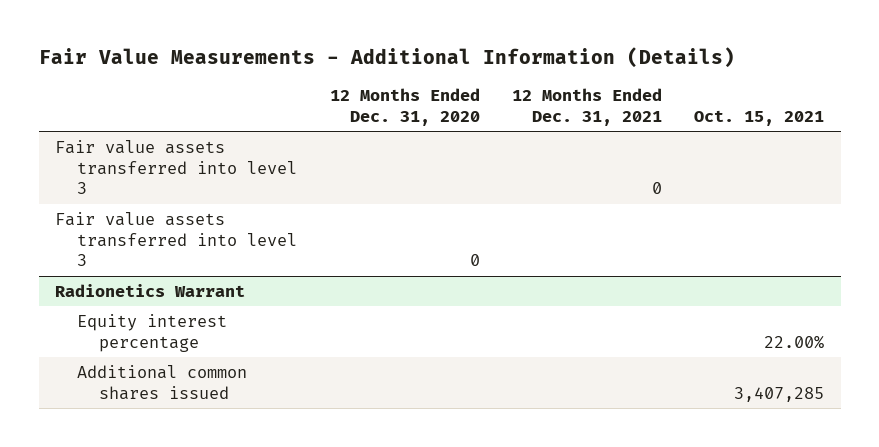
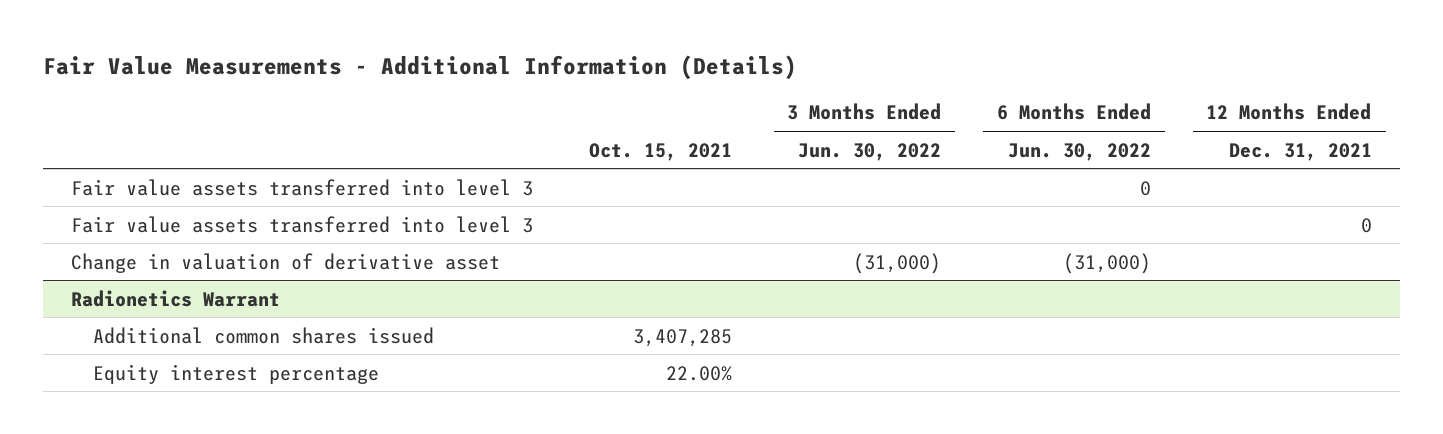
- | 12 Months Ended Dec. 31, 2020 | 12 Months Ended Dec. 31, 2021 | Oct. 15, 2021
+ | Oct. 15, 2021 | 3 Months Ended Jun. 30, 2022 | 6 Months Ended Jun. 30, 2022 | 12 Months Ended Dec. 31, 2021
moved down: Fair value assets transferred into level 3 | | | | 0
+ Change in valuation of derivative asset | | (31,000) | (31,000) |
@ Radionetics Warrant
moved down: Equity interest percentage | 22.00% | | |

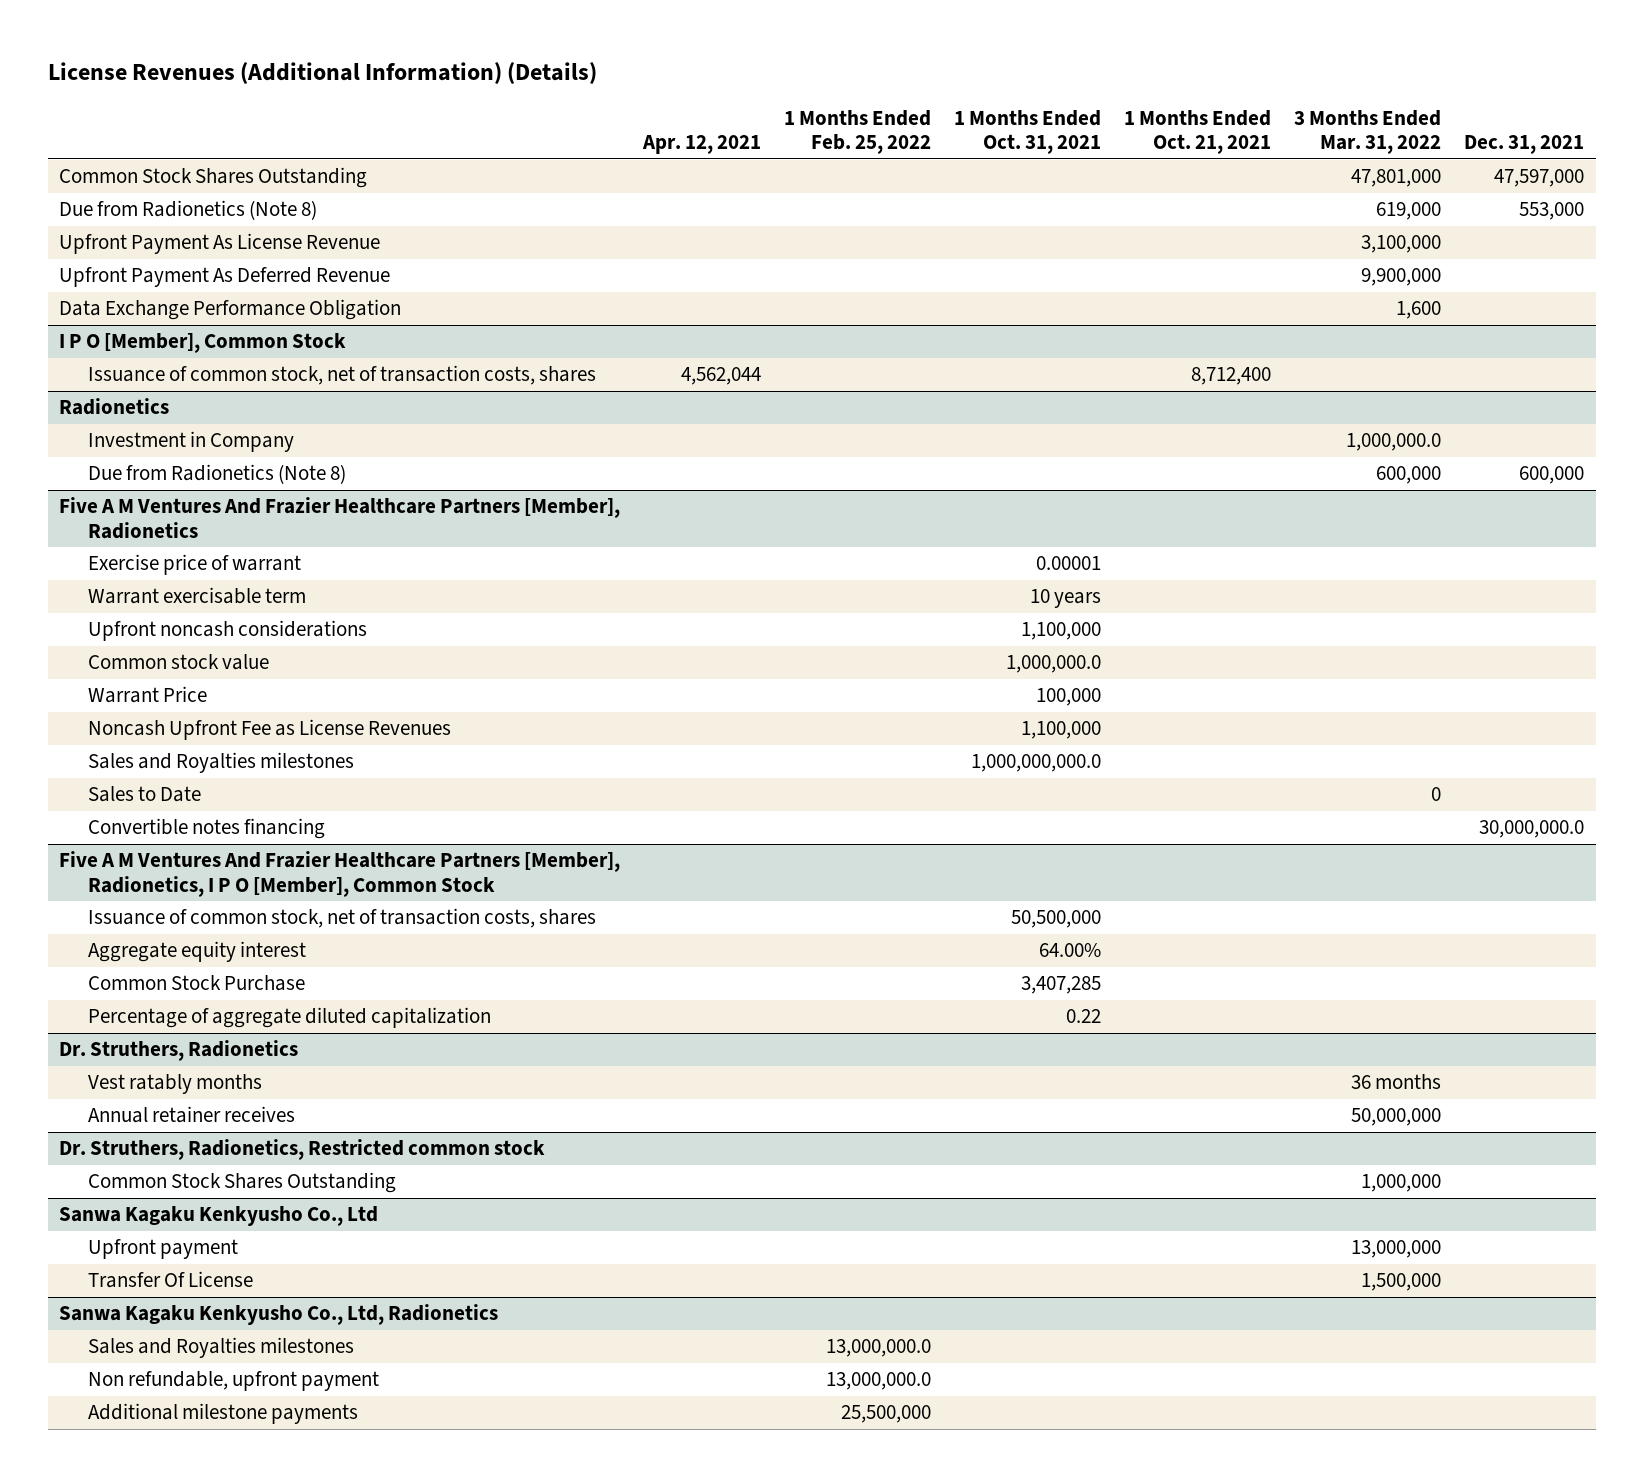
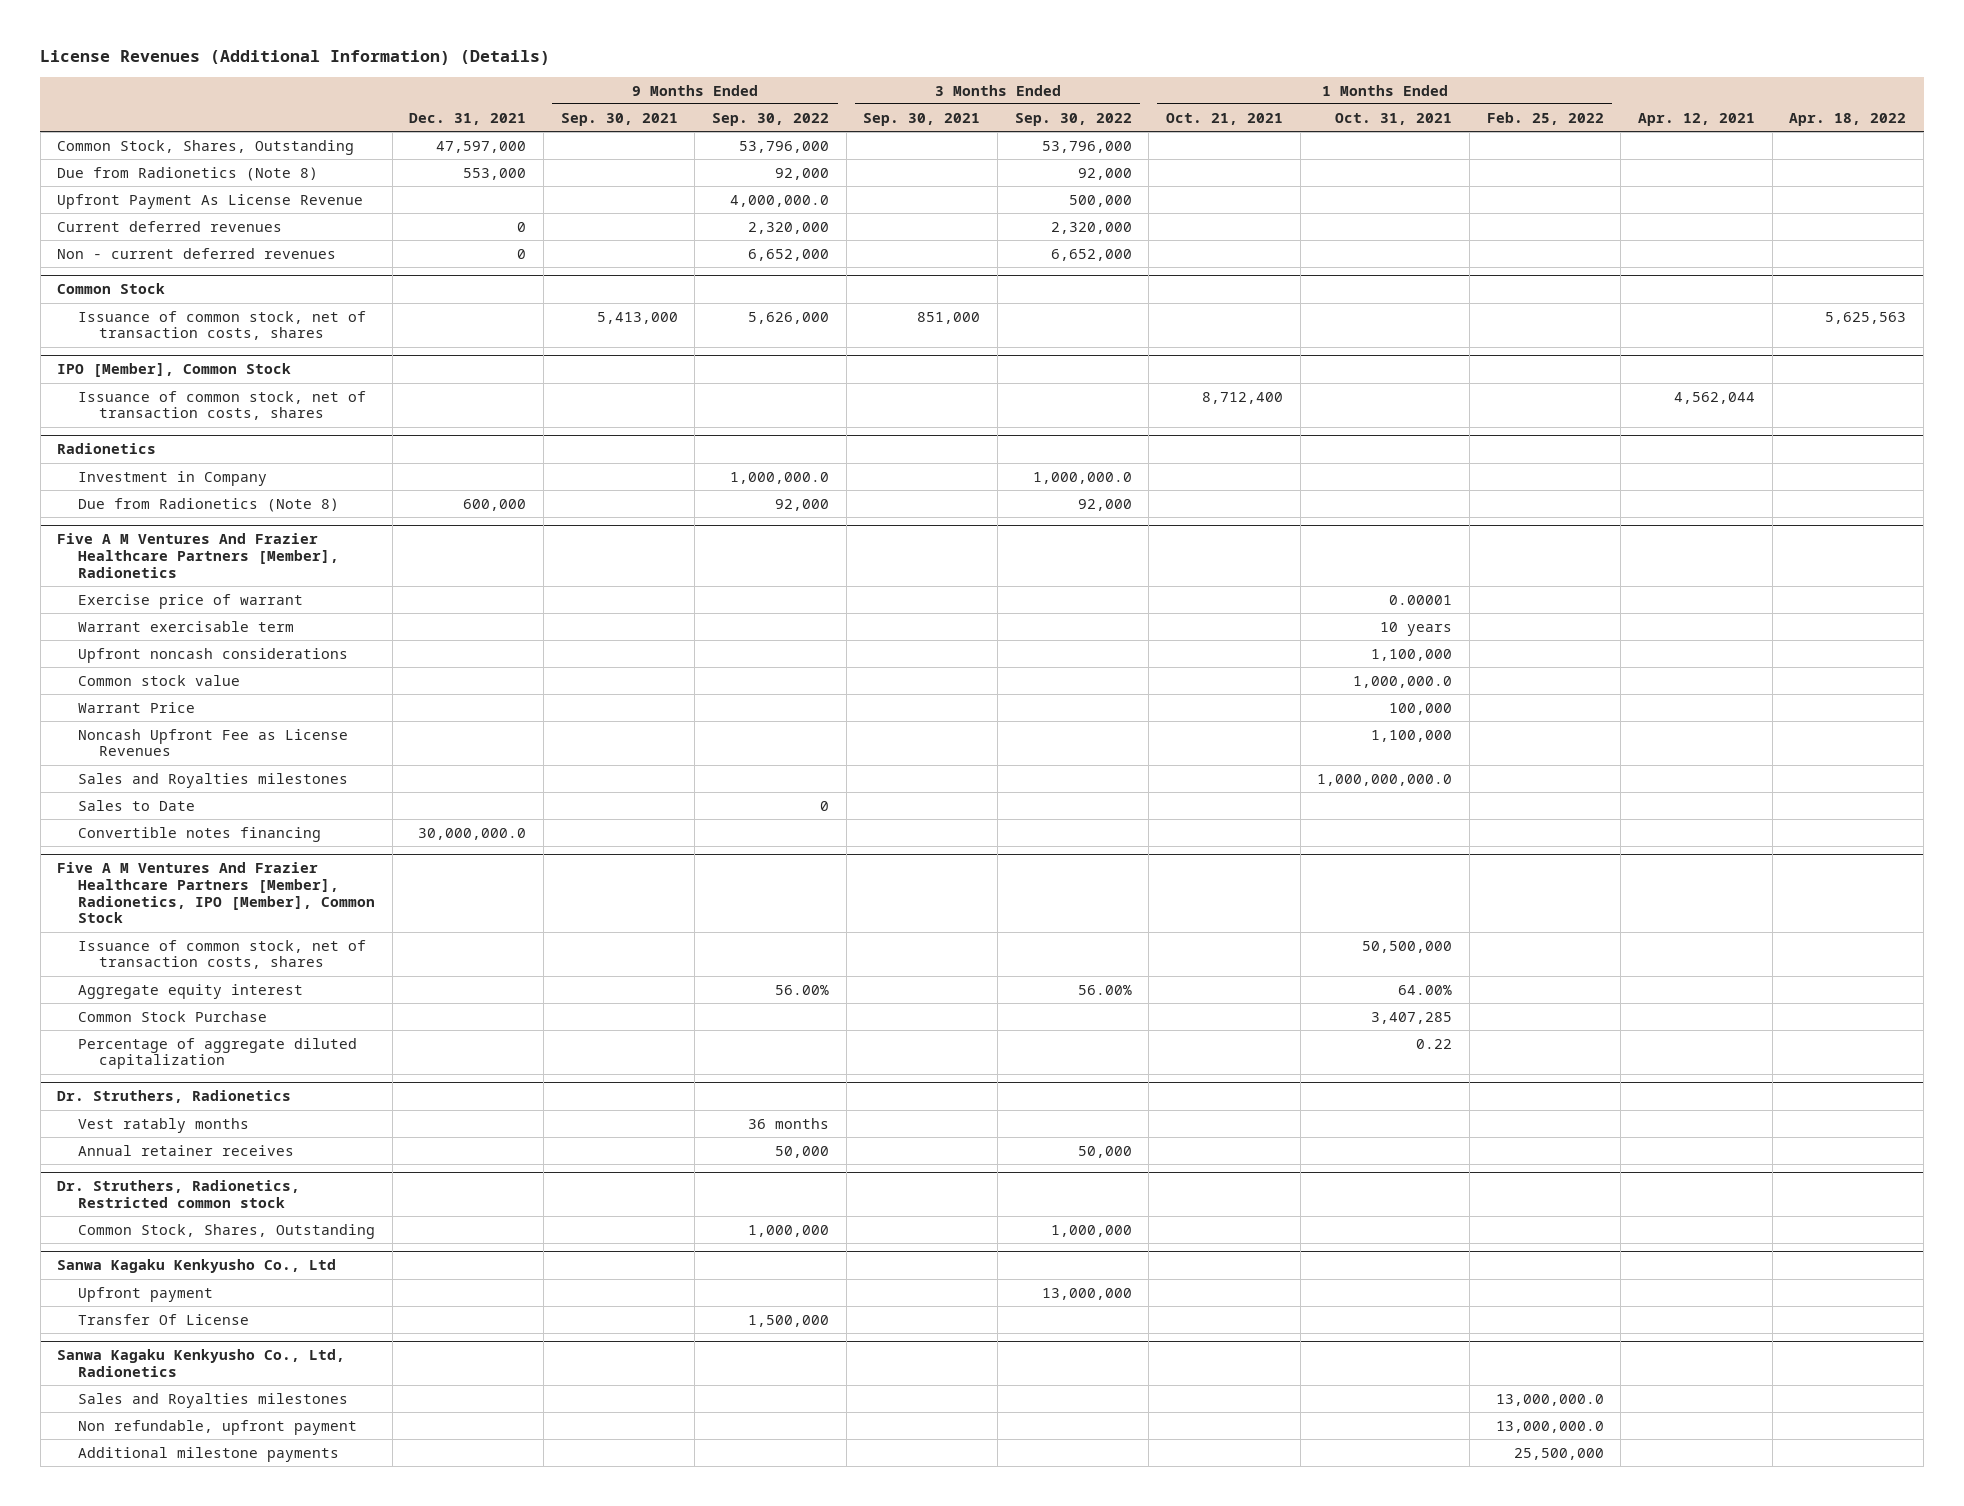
- | Apr. 12, 2021 | 1 Months Ended Feb. 25, 2022 | 1 Months Ended Oct. 31, 2021 | 1 Months Ended Oct. 21, 2021 | 3 Months Ended Mar. 31, 2022 | Dec. 31, 2021
+ | Dec. 31, 2021 | 9 Months Ended Sep. 30, 2021 | 9 Months Ended Sep. 30, 2022 | 3 Months Ended Sep. 30, 2021 | 3 Months Ended Sep. 30, 2022 | 1 Months Ended Oct. 21, 2021 | 1 Months Ended Oct. 31, 2021 | 1 Months Ended Feb. 25, 2022 | Apr. 12, 2021 | Apr. 18, 2022
- Common Stock Shares Outstanding | | | | | 47,801,000 | 47,597,000
+ Common Stock, Shares, Outstanding | 47,597,000 | | 53,796,000 | | 53,796,000 | | | | |
- Upfront Payment As Deferred Revenue | | | | | 9,900,000 |
- Data Exchange Performance Obligation | | | | | 1,600 |
- I P O [Member], Common Stock
+ Current deferred revenues | 0 | | 2,320,000 | | 2,320,000 | | | | |
+ Non - current deferred revenues | 0 | | 6,652,000 | | 6,652,000 | | | | |
+ Common Stock
+ Issuance of common stock, net of transaction costs, shares | | 5,413,000 | 5,626,000 | 851,000 | | | | | | 5,625,563
+ IPO [Member], Common Stock
- Five A M Ventures And Frazier Healthcare Partners [Member], Radionetics, I P O [Member], Common Stock
+ Five A M Ventures And Frazier Healthcare Partners [Member], Radionetics, IPO [Member], Common Stock
@ Dr. Struthers, Radionetics, Restricted common stock
- Common Stock Shares Outstanding | | | | | 1,000,000 |
+ Common Stock, Shares, Outstanding | | | 1,000,000 | | 1,000,000 | | | | |

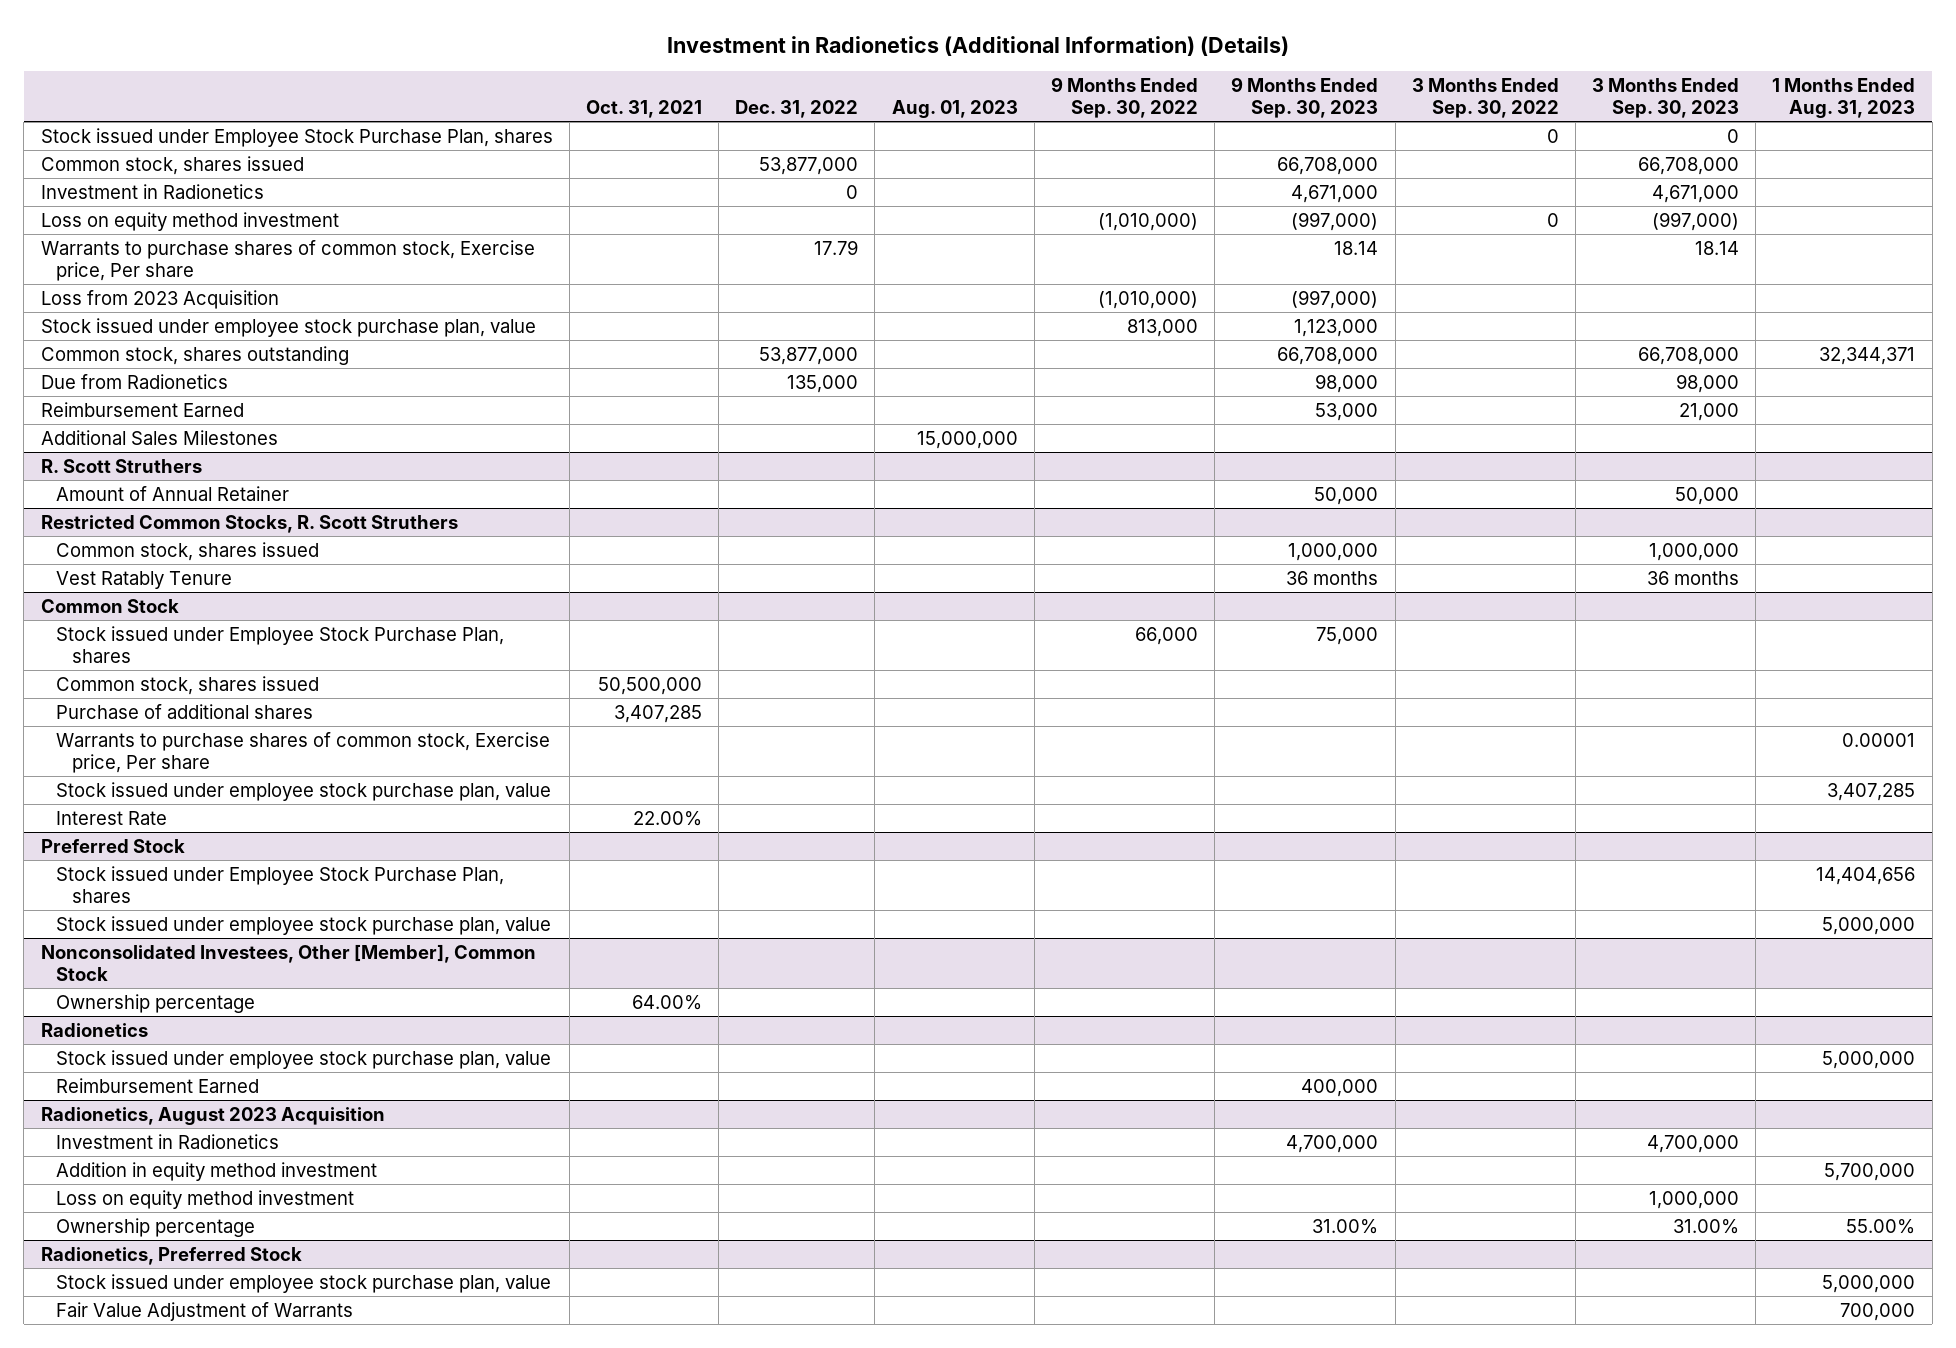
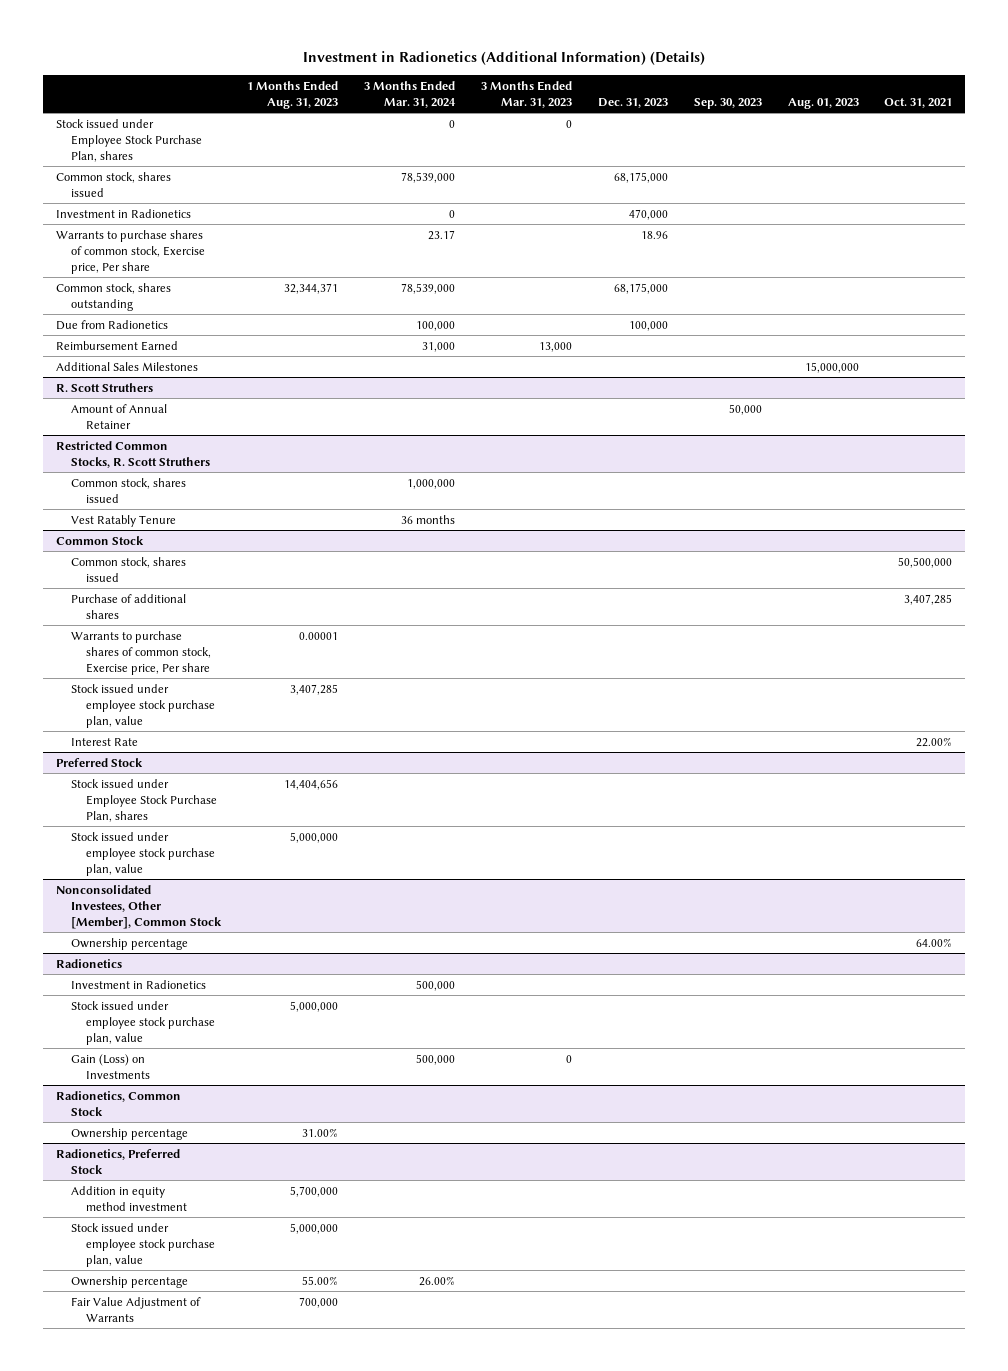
- | Oct. 31, 2021 | Dec. 31, 2022 | Aug. 01, 2023 | 9 Months Ended Sep. 30, 2022 | 9 Months Ended Sep. 30, 2023 | 3 Months Ended Sep. 30, 2022 | 3 Months Ended Sep. 30, 2023 | 1 Months Ended Aug. 31, 2023
+ | 1 Months Ended Aug. 31, 2023 | 3 Months Ended Mar. 31, 2024 | 3 Months Ended Mar. 31, 2023 | Dec. 31, 2023 | Sep. 30, 2023 | Aug. 01, 2023 | Oct. 31, 2021
- Loss on equity method investment | | | | (1,010,000) | (997,000) | 0 | (997,000) |
- Loss from 2023 Acquisition | | | | (1,010,000) | (997,000) | | |
- Stock issued under employee stock purchase plan, value | | | | 813,000 | 1,123,000 | | |
@ Common Stock
- Stock issued under Employee Stock Purchase Plan, shares | | | | 66,000 | 75,000 | | |
@ Radionetics
+ Investment in Radionetics | | 500,000 | | | | |
- Reimbursement Earned | | | | | 400,000 | | |
- Radionetics, August 2023 Acquisition
- Investment in Radionetics | | | | | 4,700,000 | | 4,700,000 |
- Addition in equity method investment | | | | | | | | 5,700,000
- Loss on equity method investment | | | | | | | 1,000,000 |
- Ownership percentage | | | | | 31.00% | | 31.00% | 55.00%
@ Radionetics
+ Gain (Loss) on Investments | | 500,000 | 0 | | | |
+ Radionetics, Common Stock
+ Ownership percentage | 31.00% | | | | | |
@ Radionetics, Preferred Stock
+ Addition in equity method investment | 5,700,000 | | | | | |
+ Ownership percentage | 55.00% | 26.00% | | | | |

